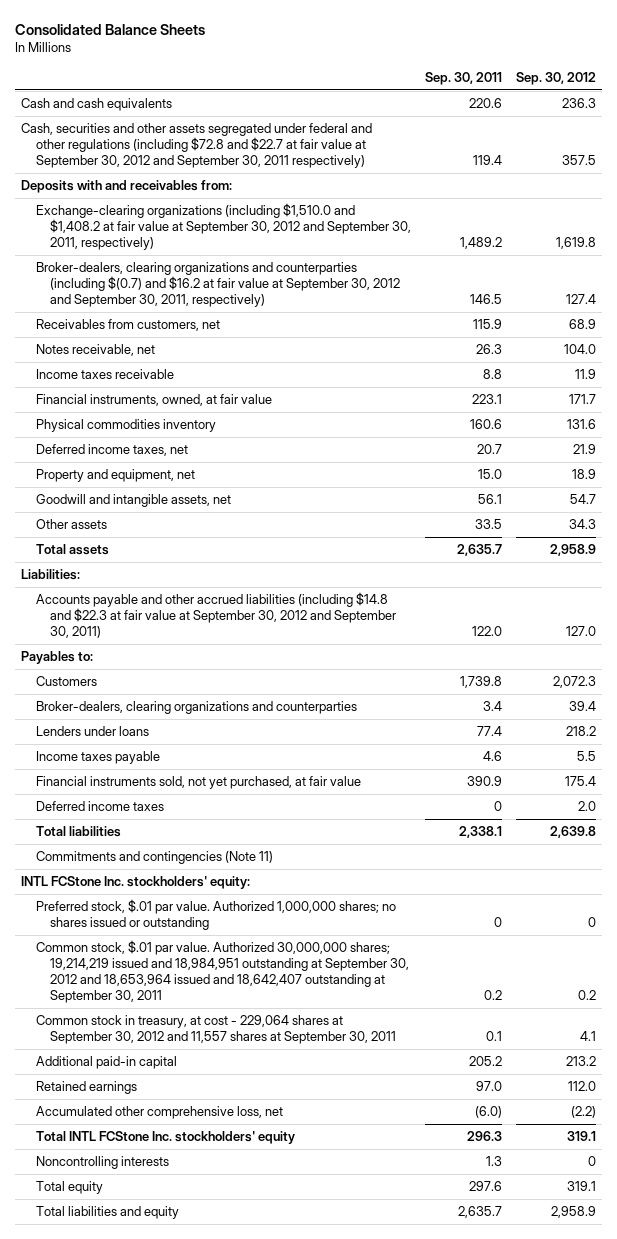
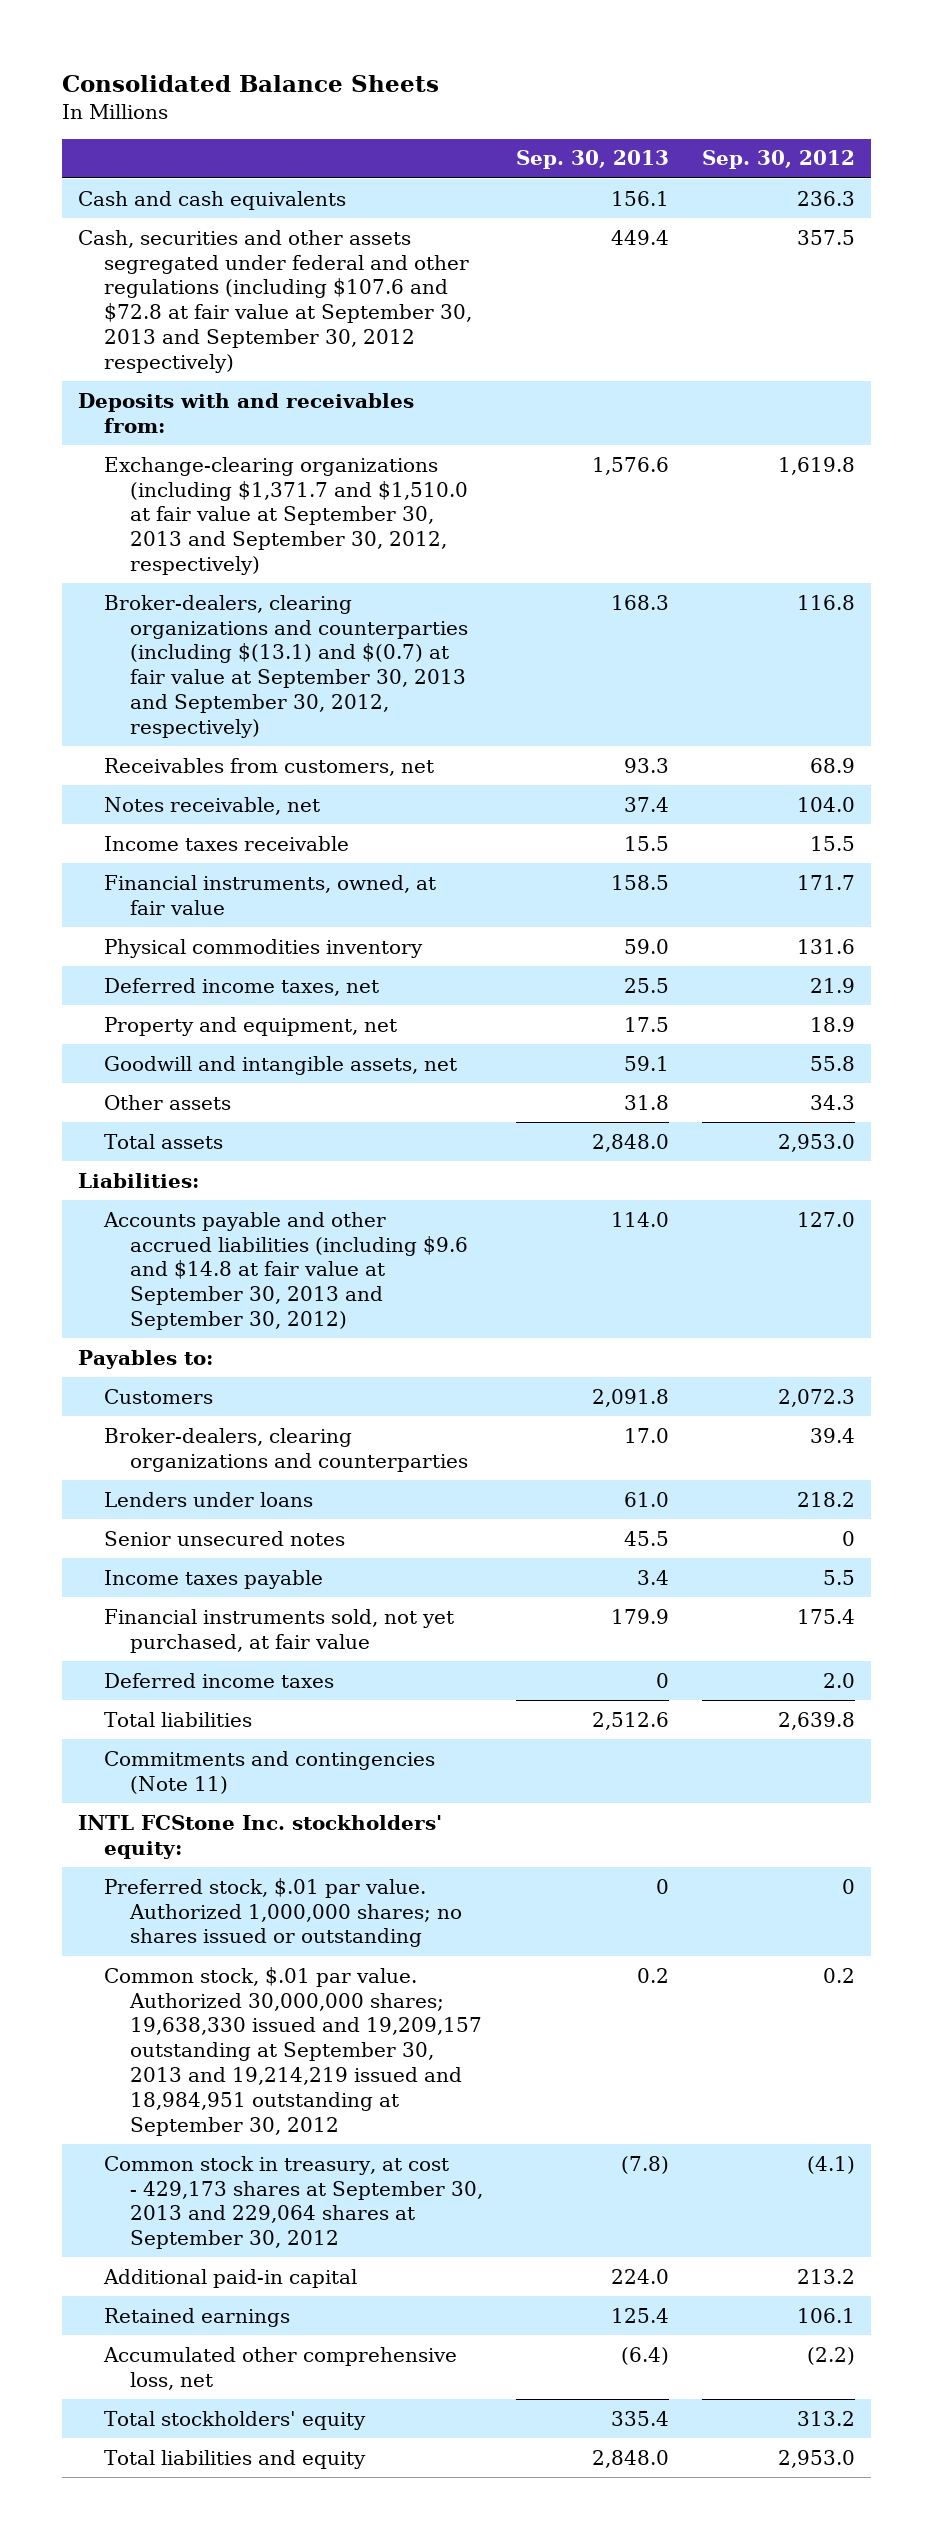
- | Sep. 30, 2011 | Sep. 30, 2012
+ | Sep. 30, 2013 | Sep. 30, 2012
- Cash, securities and other assets segregated under federal and other regulations (including $72.8 and $22.7 at fair value at September 30, 2012 and September 30, 2011 respectively) | 119.4 | 357.5
+ Cash, securities and other assets segregated under federal and other regulations (including $107.6 and $72.8 at fair value at September 30, 2013 and September 30, 2012 respectively) | 449.4 | 357.5
- Exchange-clearing organizations (including $1,510.0 and $1,408.2 at fair value at September 30, 2012 and September 30, 2011, respectively) | 1,489.2 | 1,619.8
- Broker-dealers, clearing organizations and counterparties (including $(0.7) and $16.2 at fair value at September 30, 2012 and September 30, 2011, respectively) | 146.5 | 127.4
+ Exchange-clearing organizations (including $1,371.7 and $1,510.0 at fair value at September 30, 2013 and September 30, 2012, respectively) | 1,576.6 | 1,619.8
+ Broker-dealers, clearing organizations and counterparties (including $(13.1) and $(0.7) at fair value at September 30, 2013 and September 30, 2012, respectively) | 168.3 | 116.8
- Income taxes receivable | 8.8 | 11.9
+ Income taxes receivable | 15.5 | 15.5
- Goodwill and intangible assets, net | 56.1 | 54.7
+ Goodwill and intangible assets, net | 59.1 | 55.8
- Total assets | 2,635.7 | 2,958.9
+ Total assets | 2,848.0 | 2,953.0
- Accounts payable and other accrued liabilities (including $14.8 and $22.3 at fair value at September 30, 2012 and September 30, 2011) | 122.0 | 127.0
+ Accounts payable and other accrued liabilities (including $9.6 and $14.8 at fair value at September 30, 2013 and September 30, 2012) | 114.0 | 127.0
+ Senior unsecured notes | 45.5 | 0
- Common stock, $.01 par value. Authorized 30,000,000 shares; 19,214,219 issued and 18,984,951 outstanding at September 30, 2012 and 18,653,964 issued and 18,642,407 outstanding at September 30, 2011 | 0.2 | 0.2
- Common stock in treasury, at cost - 229,064 shares at September 30, 2012 and 11,557 shares at September 30, 2011 | 0.1 | 4.1
+ Common stock, $.01 par value. Authorized 30,000,000 shares; 19,638,330 issued and 19,209,157 outstanding at September 30, 2013 and 19,214,219 issued and 18,984,951 outstanding at September 30, 2012 | 0.2 | 0.2
+ Common stock in treasury, at cost - 429,173 shares at September 30, 2013 and 229,064 shares at September 30, 2012 | (7.8) | (4.1)
- Retained earnings | 97.0 | 112.0
+ Retained earnings | 125.4 | 106.1
- Total INTL FCStone Inc. stockholders' equity | 296.3 | 319.1
- Noncontrolling interests | 1.3 | 0
- Total equity | 297.6 | 319.1
- Total liabilities and equity | 2,635.7 | 2,958.9
+ Total stockholders' equity | 335.4 | 313.2
+ Total liabilities and equity | 2,848.0 | 2,953.0

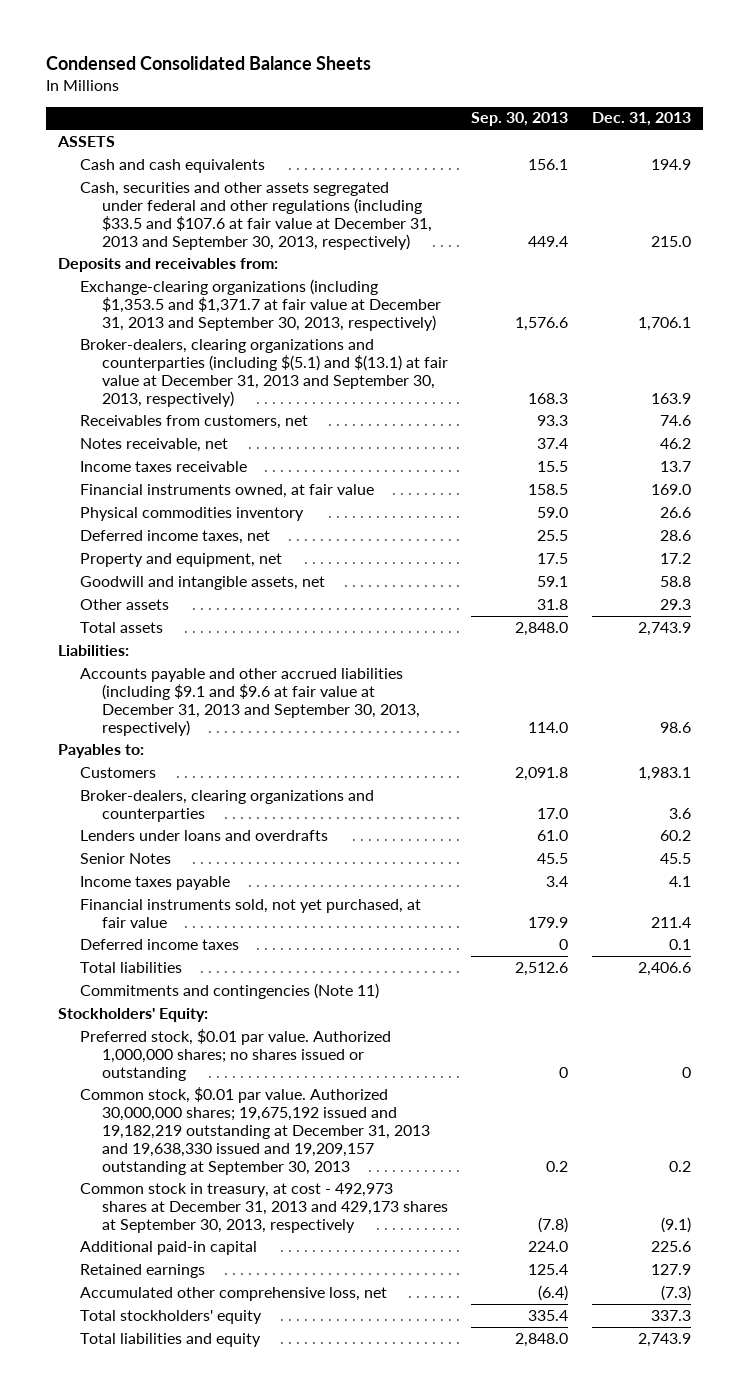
- Consolidated Balance Sheets
+ Condensed Consolidated Balance Sheets
- | Sep. 30, 2013 | Sep. 30, 2012
+ | Sep. 30, 2013 | Dec. 31, 2013
+ ASSETS
- Cash, securities and other assets segregated under federal and other regulations (including $107.6 and $72.8 at fair value at September 30, 2013 and September 30, 2012 respectively) | 449.4 | 357.5
- Deposits with and receivables from:
- Exchange-clearing organizations (including $1,371.7 and $1,510.0 at fair value at September 30, 2013 and September 30, 2012, respectively) | 1,576.6 | 1,619.8
- Broker-dealers, clearing organizations and counterparties (including $(13.1) and $(0.7) at fair value at September 30, 2013 and September 30, 2012, respectively) | 168.3 | 116.8
+ Cash, securities and other assets segregated under federal and other regulations (including $33.5 and $107.6 at fair value at December 31, 2013 and September 30, 2013, respectively) | 449.4 | 215.0
+ Deposits and receivables from:
+ Exchange-clearing organizations (including $1,353.5 and $1,371.7 at fair value at December 31, 2013 and September 30, 2013, respectively) | 1,576.6 | 1,706.1
+ Broker-dealers, clearing organizations and counterparties (including $(5.1) and $(13.1) at fair value at December 31, 2013 and September 30, 2013, respectively) | 168.3 | 163.9
- Financial instruments, owned, at fair value | 158.5 | 171.7
+ Financial instruments owned, at fair value | 158.5 | 169.0
- Accounts payable and other accrued liabilities (including $9.6 and $14.8 at fair value at September 30, 2013 and September 30, 2012) | 114.0 | 127.0
+ Accounts payable and other accrued liabilities (including $9.1 and $9.6 at fair value at December 31, 2013 and September 30, 2013, respectively) | 114.0 | 98.6
- Lenders under loans | 61.0 | 218.2
- Senior unsecured notes | 45.5 | 0
+ Lenders under loans and overdrafts | 61.0 | 60.2
+ Senior Notes | 45.5 | 45.5
- INTL FCStone Inc. stockholders' equity:
- Preferred stock, $.01 par value. Authorized 1,000,000 shares; no shares issued or outstanding | 0 | 0
- Common stock, $.01 par value. Authorized 30,000,000 shares; 19,638,330 issued and 19,209,157 outstanding at September 30, 2013 and 19,214,219 issued and 18,984,951 outstanding at September 30, 2012 | 0.2 | 0.2
- Common stock in treasury, at cost - 429,173 shares at September 30, 2013 and 229,064 shares at September 30, 2012 | (7.8) | (4.1)
+ Stockholders' Equity:
+ Preferred stock, $0.01 par value. Authorized 1,000,000 shares; no shares issued or outstanding | 0 | 0
+ Common stock, $0.01 par value. Authorized 30,000,000 shares; 19,675,192 issued and 19,182,219 outstanding at December 31, 2013 and 19,638,330 issued and 19,209,157 outstanding at September 30, 2013 | 0.2 | 0.2
+ Common stock in treasury, at cost - 492,973 shares at December 31, 2013 and 429,173 shares at September 30, 2013, respectively | (7.8) | (9.1)

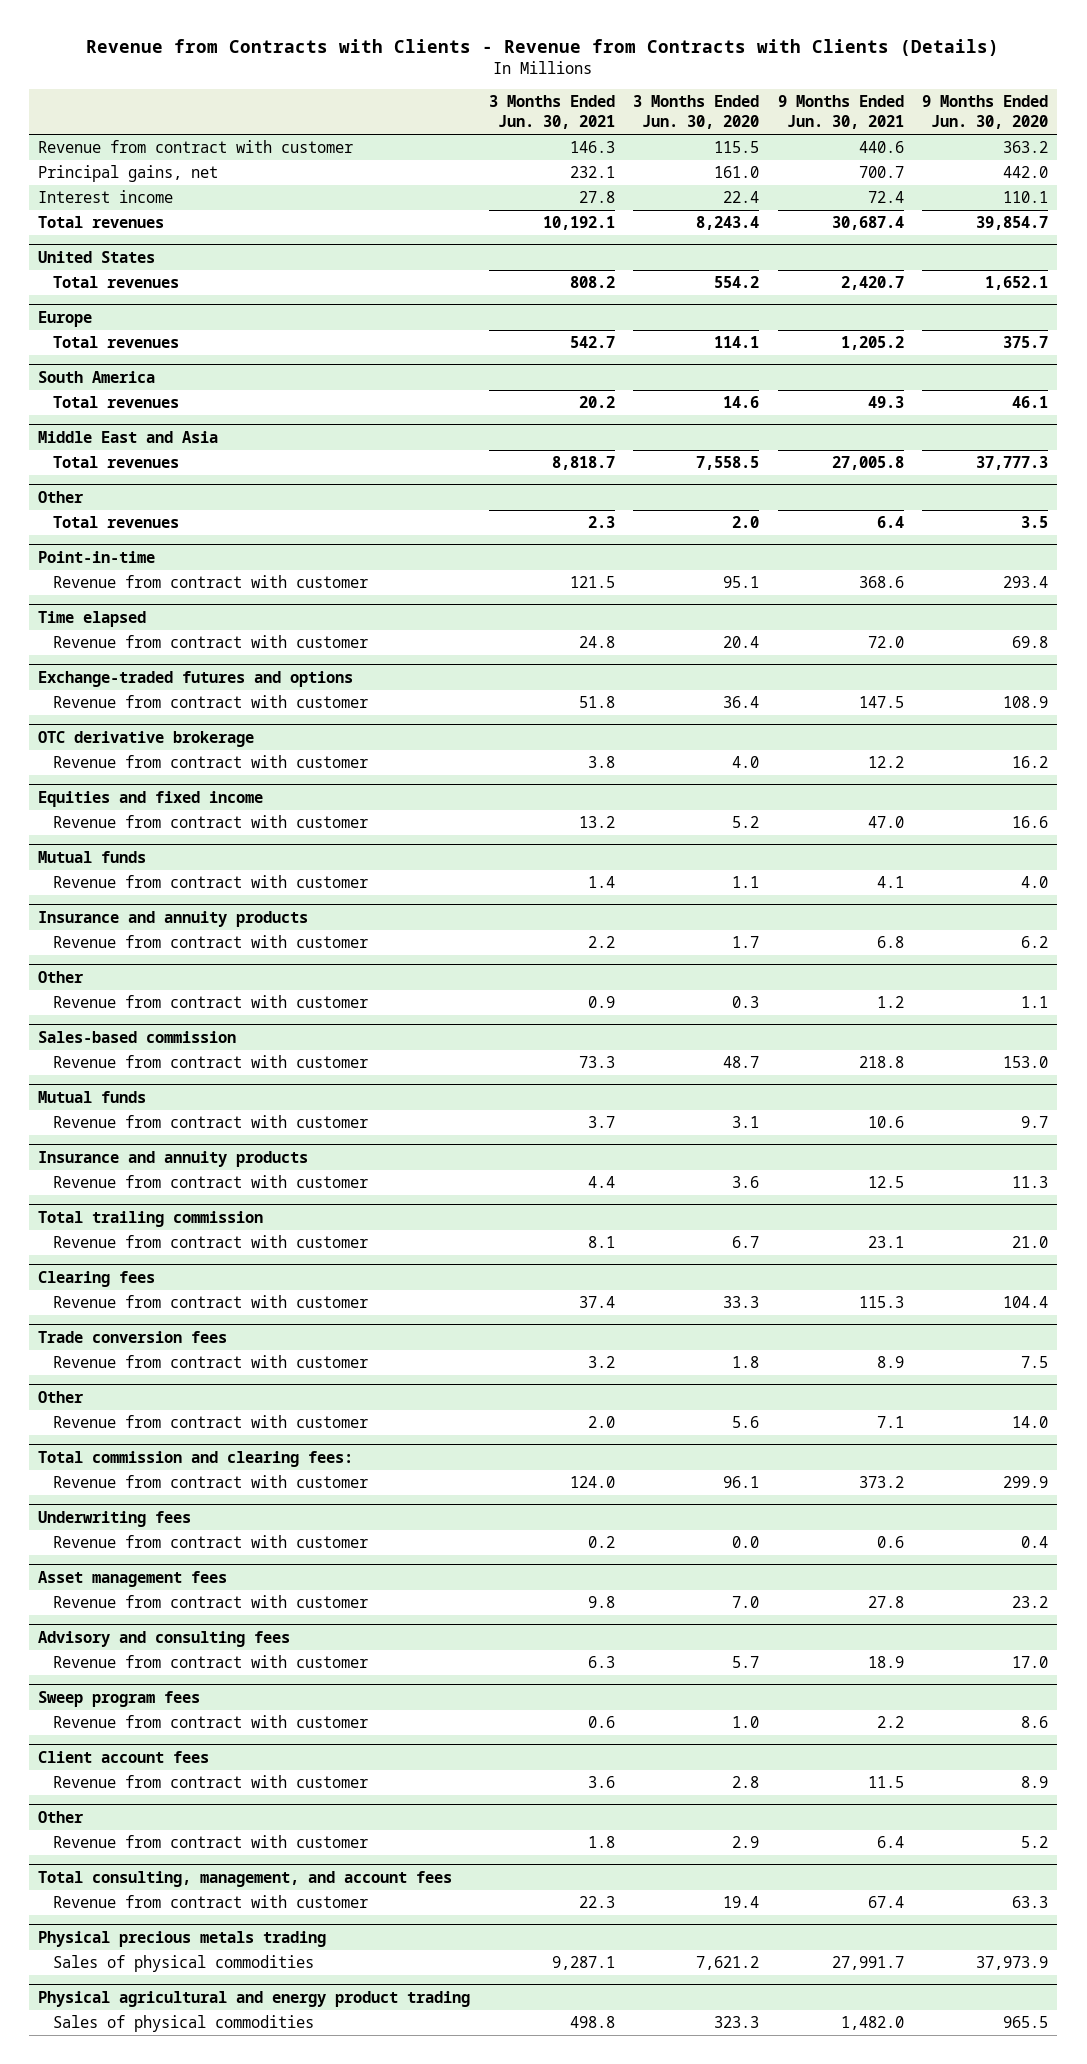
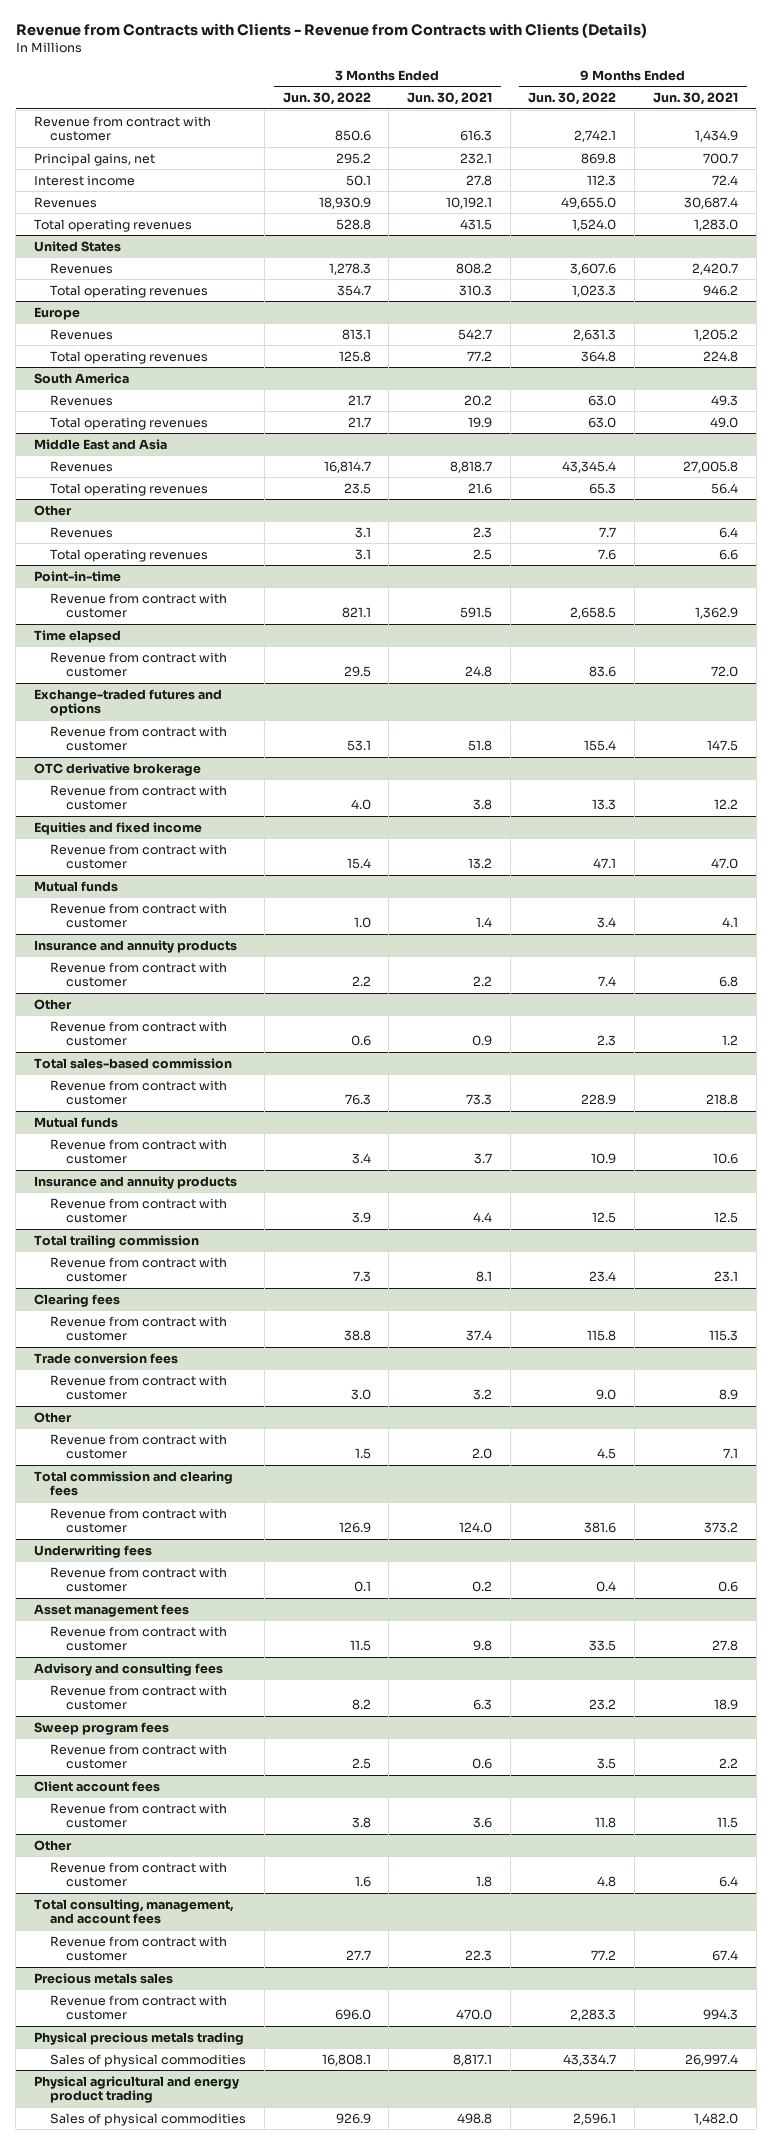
- | 3 Months Ended Jun. 30, 2021 | 3 Months Ended Jun. 30, 2020 | 9 Months Ended Jun. 30, 2021 | 9 Months Ended Jun. 30, 2020
+ | 3 Months Ended Jun. 30, 2022 | 3 Months Ended Jun. 30, 2021 | 9 Months Ended Jun. 30, 2022 | 9 Months Ended Jun. 30, 2021
- Revenue from contract with customer | 146.3 | 115.5 | 440.6 | 363.2
+ Revenue from contract with customer | 850.6 | 616.3 | 2,742.1 | 1,434.9
- Total revenues | 10,192.1 | 8,243.4 | 30,687.4 | 39,854.7
+ Revenues | 18,930.9 | 10,192.1 | 49,655.0 | 30,687.4
+ Total operating revenues | 528.8 | 431.5 | 1,524.0 | 1,283.0
@ United States
- Total revenues | 808.2 | 554.2 | 2,420.7 | 1,652.1
+ Revenues | 1,278.3 | 808.2 | 3,607.6 | 2,420.7
+ Total operating revenues | 354.7 | 310.3 | 1,023.3 | 946.2
@ Europe
- Total revenues | 542.7 | 114.1 | 1,205.2 | 375.7
+ Revenues | 813.1 | 542.7 | 2,631.3 | 1,205.2
+ Total operating revenues | 125.8 | 77.2 | 364.8 | 224.8
@ South America
- Total revenues | 20.2 | 14.6 | 49.3 | 46.1
+ Revenues | 21.7 | 20.2 | 63.0 | 49.3
+ Total operating revenues | 21.7 | 19.9 | 63.0 | 49.0
@ Middle East and Asia
- Total revenues | 8,818.7 | 7,558.5 | 27,005.8 | 37,777.3
+ Revenues | 16,814.7 | 8,818.7 | 43,345.4 | 27,005.8
+ Total operating revenues | 23.5 | 21.6 | 65.3 | 56.4
@ Other
- Total revenues | 2.3 | 2.0 | 6.4 | 3.5
+ Revenues | 3.1 | 2.3 | 7.7 | 6.4
+ Total operating revenues | 3.1 | 2.5 | 7.6 | 6.6
@ Point-in-time
- Revenue from contract with customer | 121.5 | 95.1 | 368.6 | 293.4
+ Revenue from contract with customer | 821.1 | 591.5 | 2,658.5 | 1,362.9
- Sales-based commission
+ Total sales-based commission
- Total commission and clearing fees:
+ Total commission and clearing fees
+ Precious metals sales
+ Revenue from contract with customer | 696.0 | 470.0 | 2,283.3 | 994.3
@ Physical precious metals trading
- Sales of physical commodities | 9,287.1 | 7,621.2 | 27,991.7 | 37,973.9
+ Sales of physical commodities | 16,808.1 | 8,817.1 | 43,334.7 | 26,997.4

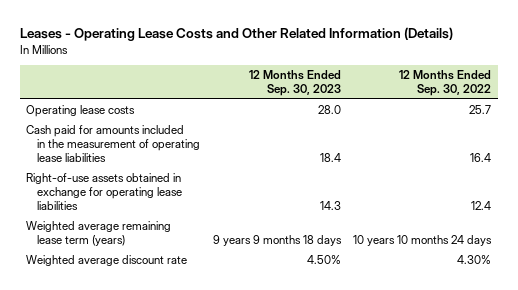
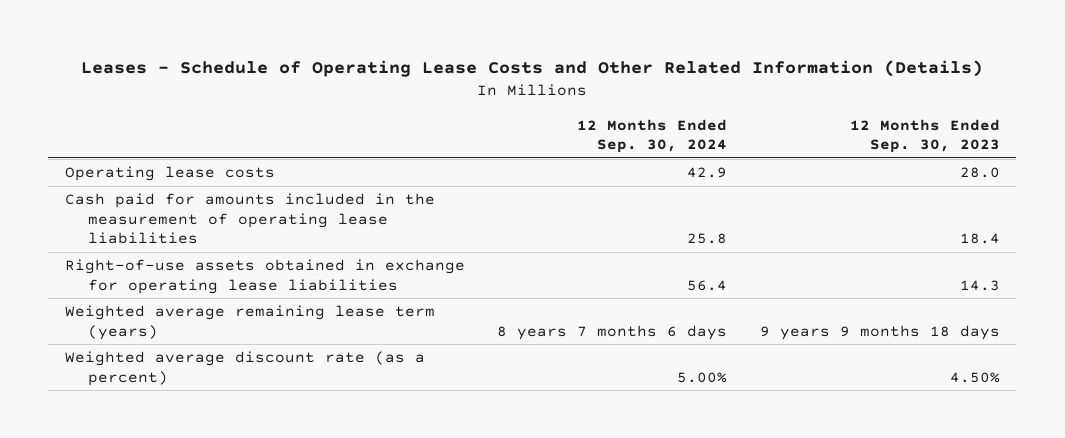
- Leases - Operating Lease Costs and Other Related Information (Details)
+ Leases - Schedule of Operating Lease Costs and Other Related Information (Details)
- | 12 Months Ended Sep. 30, 2023 | 12 Months Ended Sep. 30, 2022
+ | 12 Months Ended Sep. 30, 2024 | 12 Months Ended Sep. 30, 2023
- Weighted average discount rate | 4.50% | 4.30%
+ Weighted average discount rate (as a percent) | 5.00% | 4.50%

